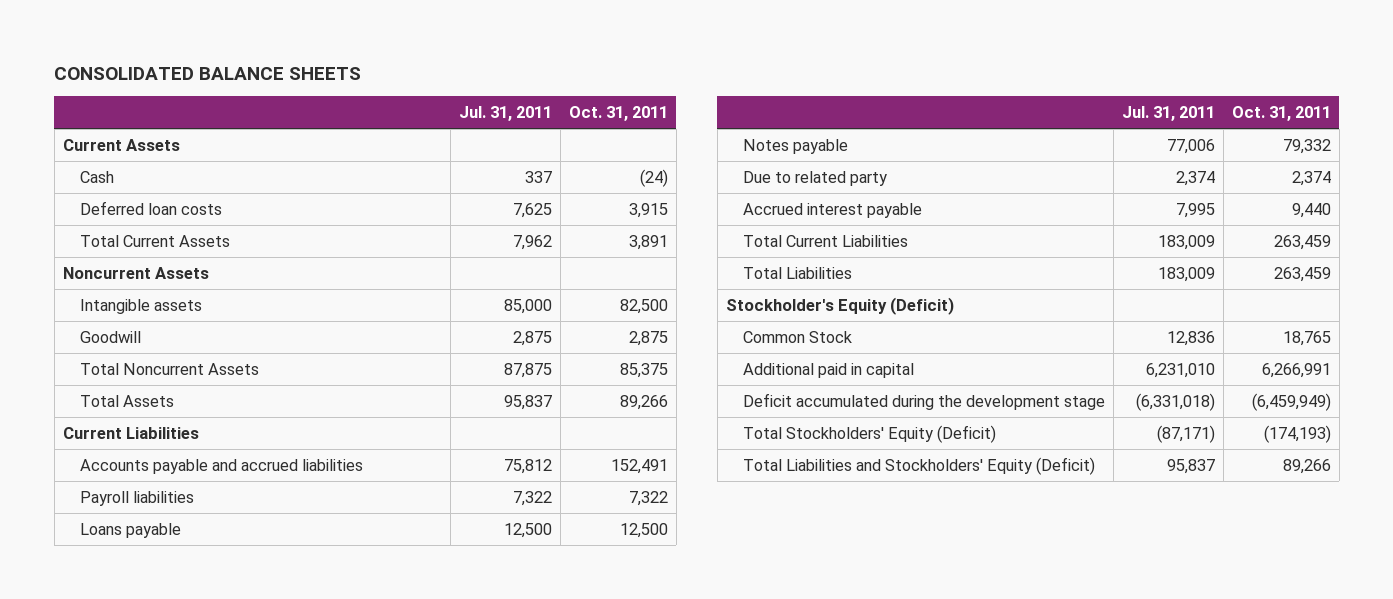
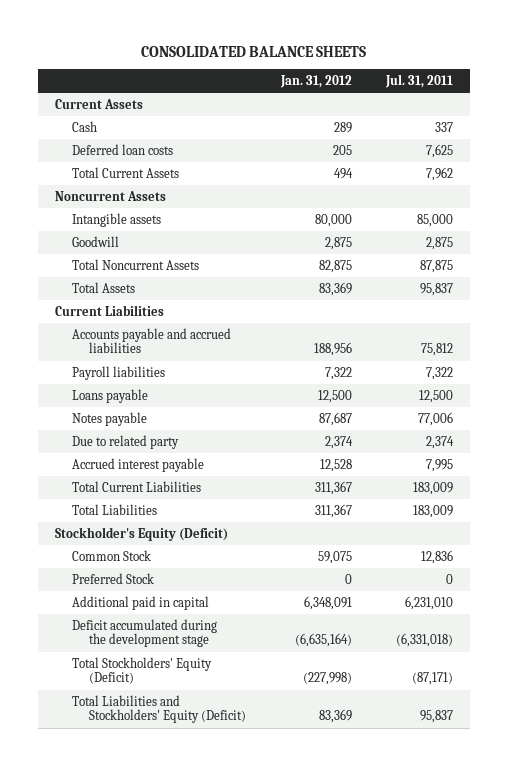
- | Jul. 31, 2011 | Oct. 31, 2011
+ | Jan. 31, 2012 | Jul. 31, 2011
+ Preferred Stock | 0 | 0

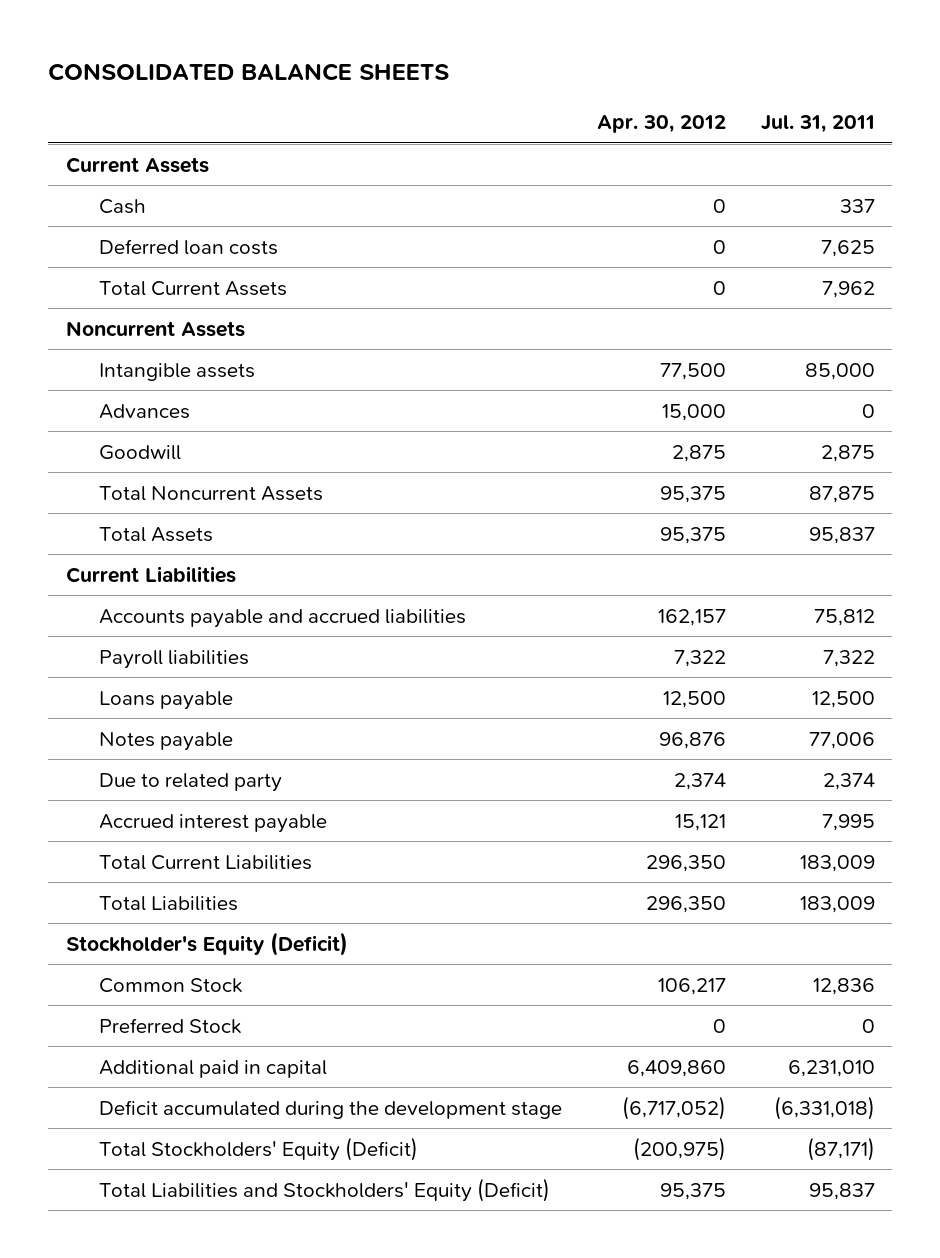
- | Jan. 31, 2012 | Jul. 31, 2011
+ | Apr. 30, 2012 | Jul. 31, 2011
+ Advances | 15,000 | 0

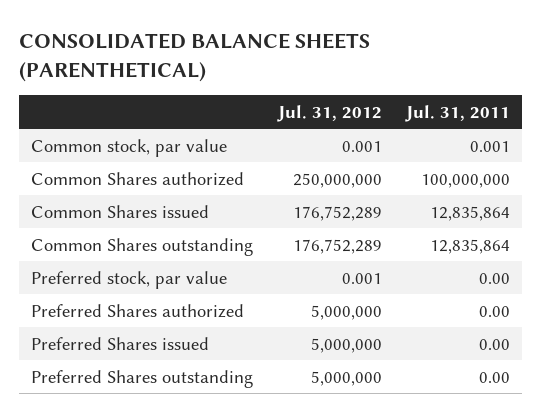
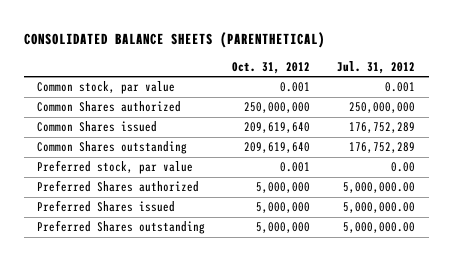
- | Jul. 31, 2012 | Jul. 31, 2011
+ | Oct. 31, 2012 | Jul. 31, 2012
- Preferred stock, par value | 0.001 | 0.00
- Preferred Shares authorized | 5,000,000 | 0.00
- Preferred Shares issued | 5,000,000 | 0.00
- Preferred Shares outstanding | 5,000,000 | 0.00
+ Preferred stock, par value | 0.001 | 0.00
+ Preferred Shares authorized | 5,000,000 | 5,000,000.00
+ Preferred Shares issued | 5,000,000 | 5,000,000.00
+ Preferred Shares outstanding | 5,000,000 | 5,000,000.00

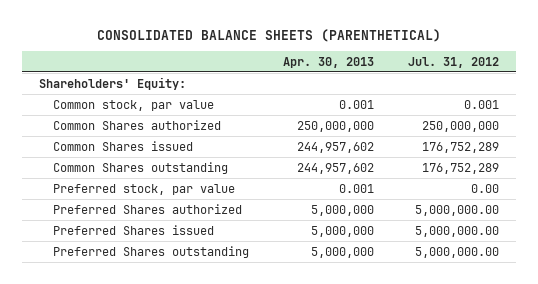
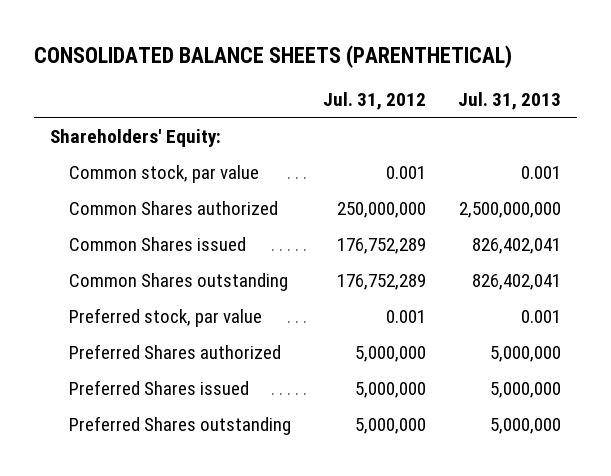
- | Apr. 30, 2013 | Jul. 31, 2012
+ | Jul. 31, 2012 | Jul. 31, 2013
- Preferred stock, par value | 0.001 | 0.00
- Preferred Shares authorized | 5,000,000 | 5,000,000.00
- Preferred Shares issued | 5,000,000 | 5,000,000.00
- Preferred Shares outstanding | 5,000,000 | 5,000,000.00
+ Preferred stock, par value | 0.001 | 0.001
+ Preferred Shares authorized | 5,000,000 | 5,000,000
+ Preferred Shares issued | 5,000,000 | 5,000,000
+ Preferred Shares outstanding | 5,000,000 | 5,000,000

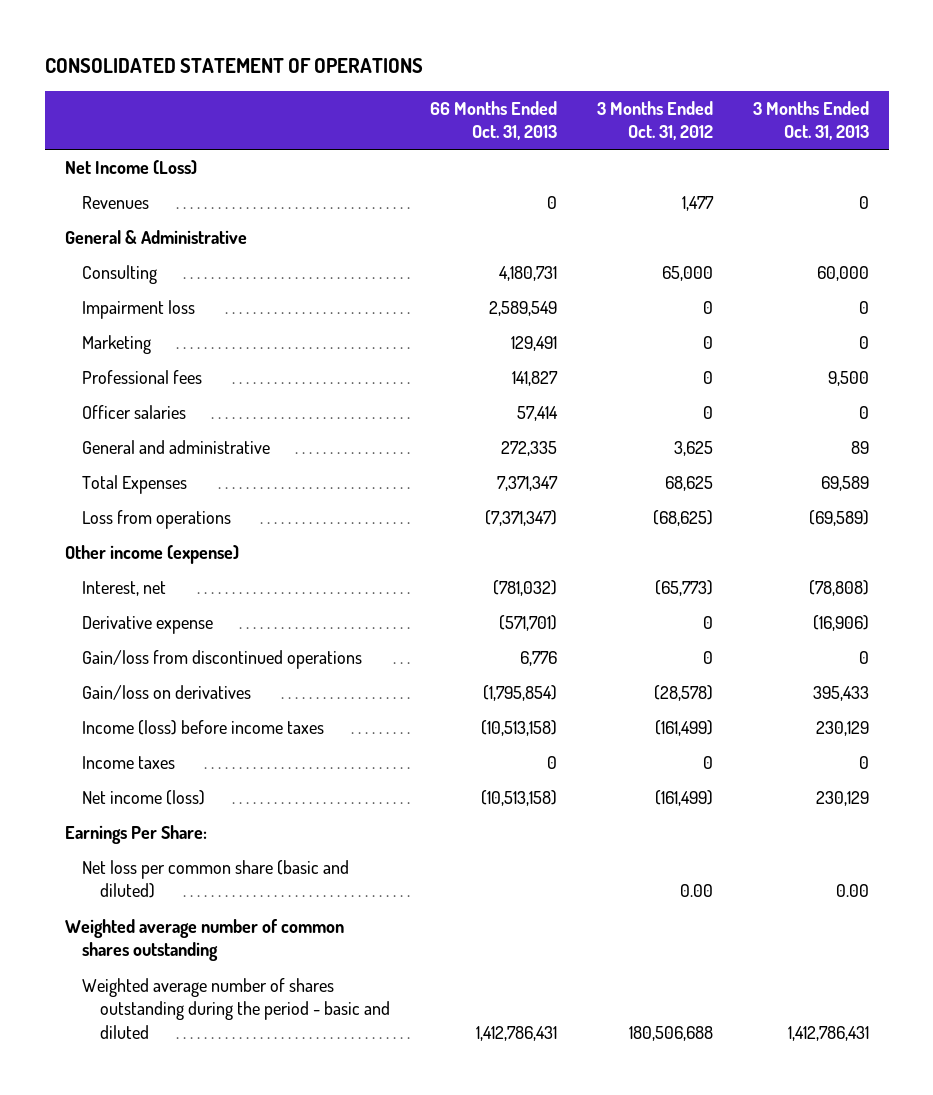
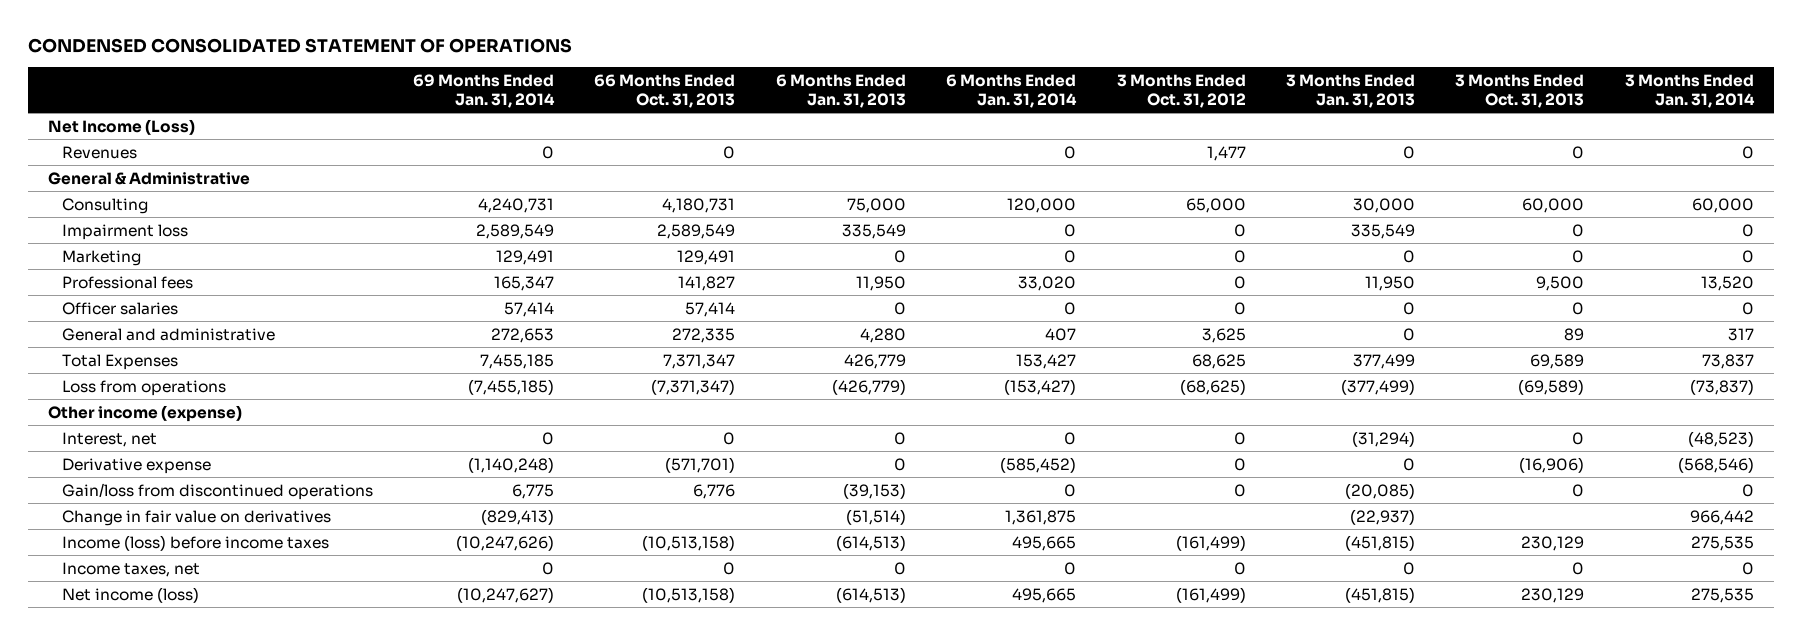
- CONSOLIDATED STATEMENT OF OPERATIONS
+ CONDENSED CONSOLIDATED STATEMENT OF OPERATIONS
- | 66 Months Ended Oct. 31, 2013 | 3 Months Ended Oct. 31, 2012 | 3 Months Ended Oct. 31, 2013
+ | 69 Months Ended Jan. 31, 2014 | 66 Months Ended Oct. 31, 2013 | 6 Months Ended Jan. 31, 2013 | 6 Months Ended Jan. 31, 2014 | 3 Months Ended Oct. 31, 2012 | 3 Months Ended Jan. 31, 2013 | 3 Months Ended Oct. 31, 2013 | 3 Months Ended Jan. 31, 2014
- Interest, net | (781,032) | (65,773) | (78,808)
+ Interest, net | 0 | 0 | 0 | 0 | 0 | (31,294) | 0 | (48,523)
- Gain/loss on derivatives | (1,795,854) | (28,578) | 395,433
+ Change in fair value on derivatives | (829,413) | | (51,514) | 1,361,875 | | (22,937) | | 966,442
- Income taxes | 0 | 0 | 0
+ Income taxes, net | 0 | 0 | 0 | 0 | 0 | 0 | 0 | 0
- Earnings Per Share:
- Net loss per common share (basic and diluted) | | 0.00 | 0.00
- Weighted average number of common shares outstanding
- Weighted average number of shares outstanding during the period - basic and diluted | 1,412,786,431 | 180,506,688 | 1,412,786,431

